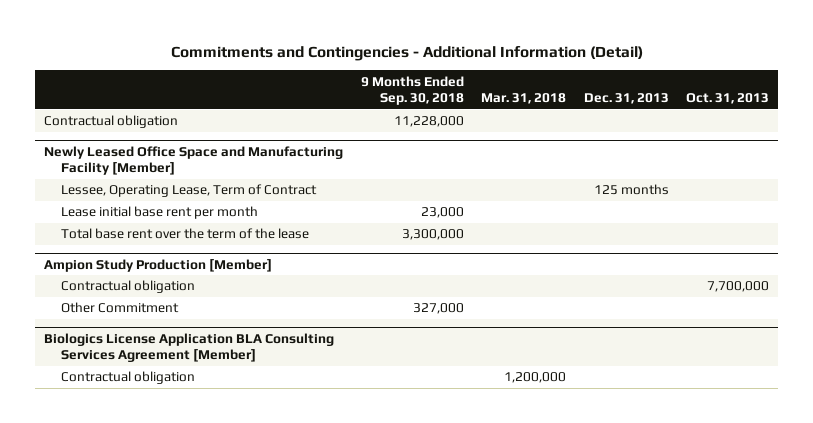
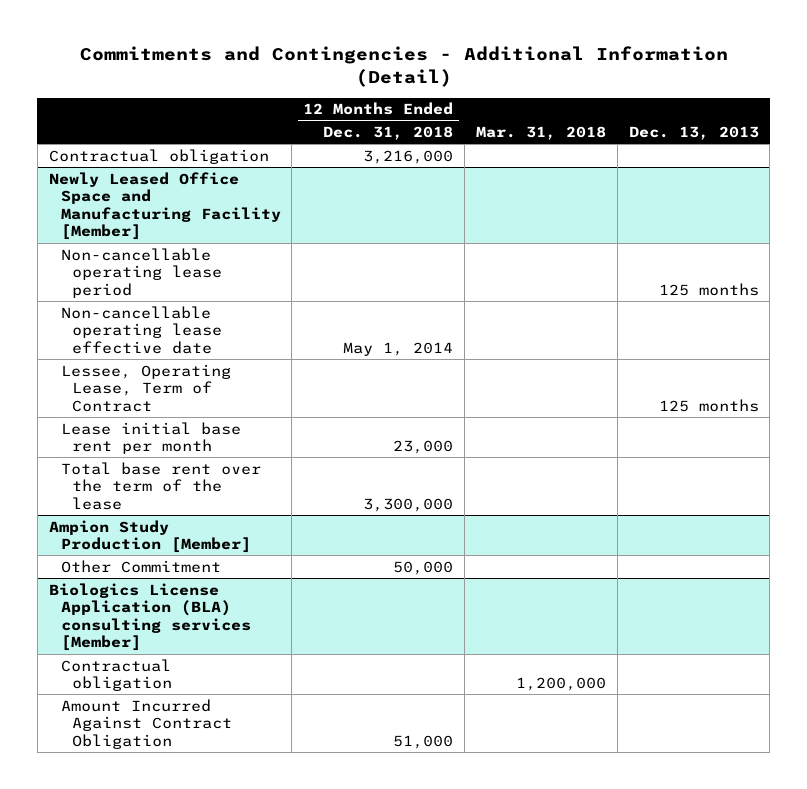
- | 9 Months Ended Sep. 30, 2018 | Mar. 31, 2018 | Dec. 31, 2013 | Oct. 31, 2013
+ | 12 Months Ended Dec. 31, 2018 | Mar. 31, 2018 | Dec. 13, 2013
@ Newly Leased Office Space and Manufacturing Facility [Member]
+ Non-cancellable operating lease period | | | 125 months
+ Non-cancellable operating lease effective date | May 1, 2014 | |
@ Ampion Study Production [Member]
- Contractual obligation | | | | 7,700,000
- Biologics License Application BLA Consulting Services Agreement [Member]
+ Biologics License Application (BLA) consulting services [Member]
+ Amount Incurred Against Contract Obligation | 51,000 | |

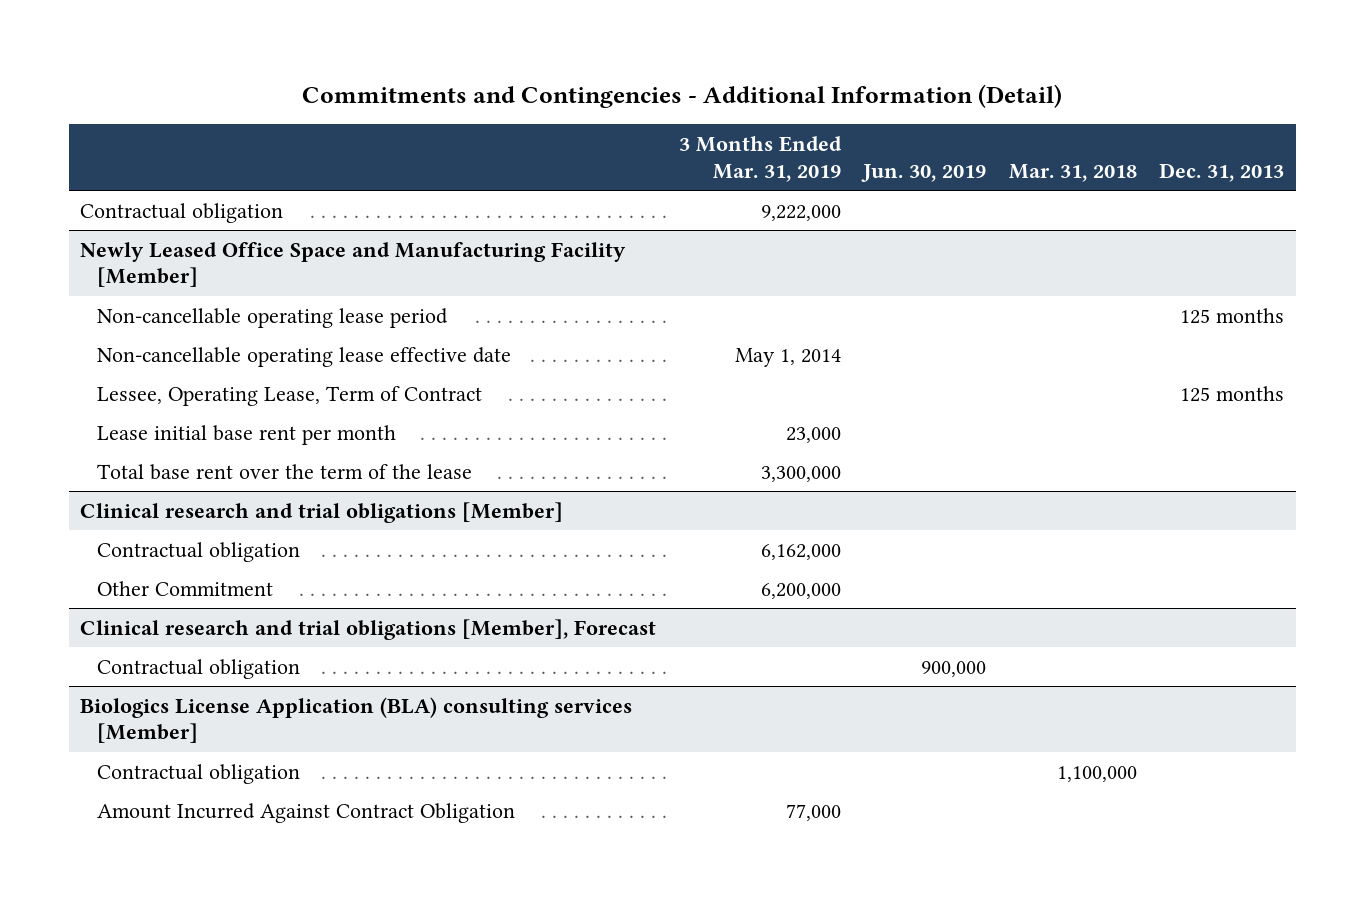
- | 12 Months Ended Dec. 31, 2018 | Mar. 31, 2018 | Dec. 13, 2013
+ | 3 Months Ended Mar. 31, 2019 | Jun. 30, 2019 | Mar. 31, 2018 | Dec. 31, 2013
- Ampion Study Production [Member]
- Other Commitment | 50,000 | |
+ Clinical research and trial obligations [Member]
+ Contractual obligation | 6,162,000 | | |
+ Other Commitment | 6,200,000 | | |
+ Clinical research and trial obligations [Member], Forecast
+ Contractual obligation | | 900,000 | |
@ Biologics License Application (BLA) consulting services [Member]
- Contractual obligation | | 1,200,000 |
+ Contractual obligation | | | 1,100,000 |

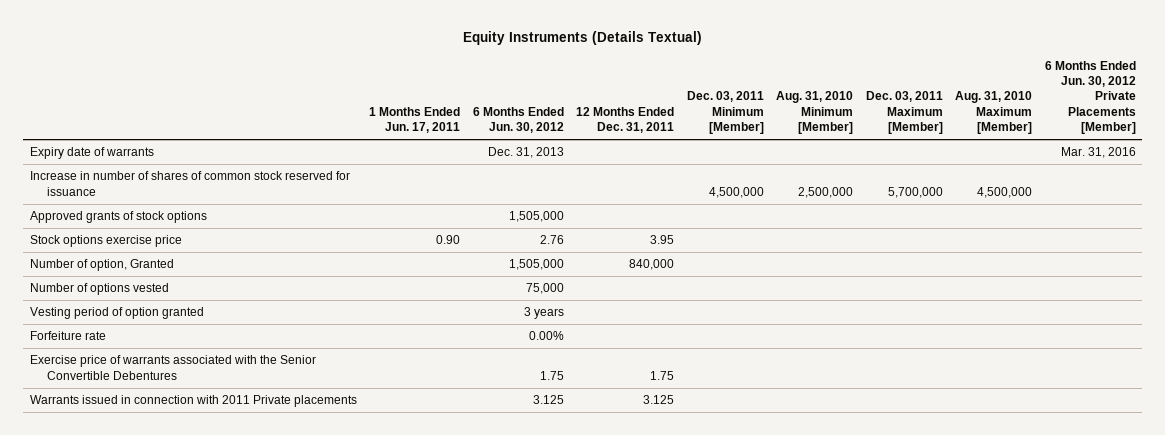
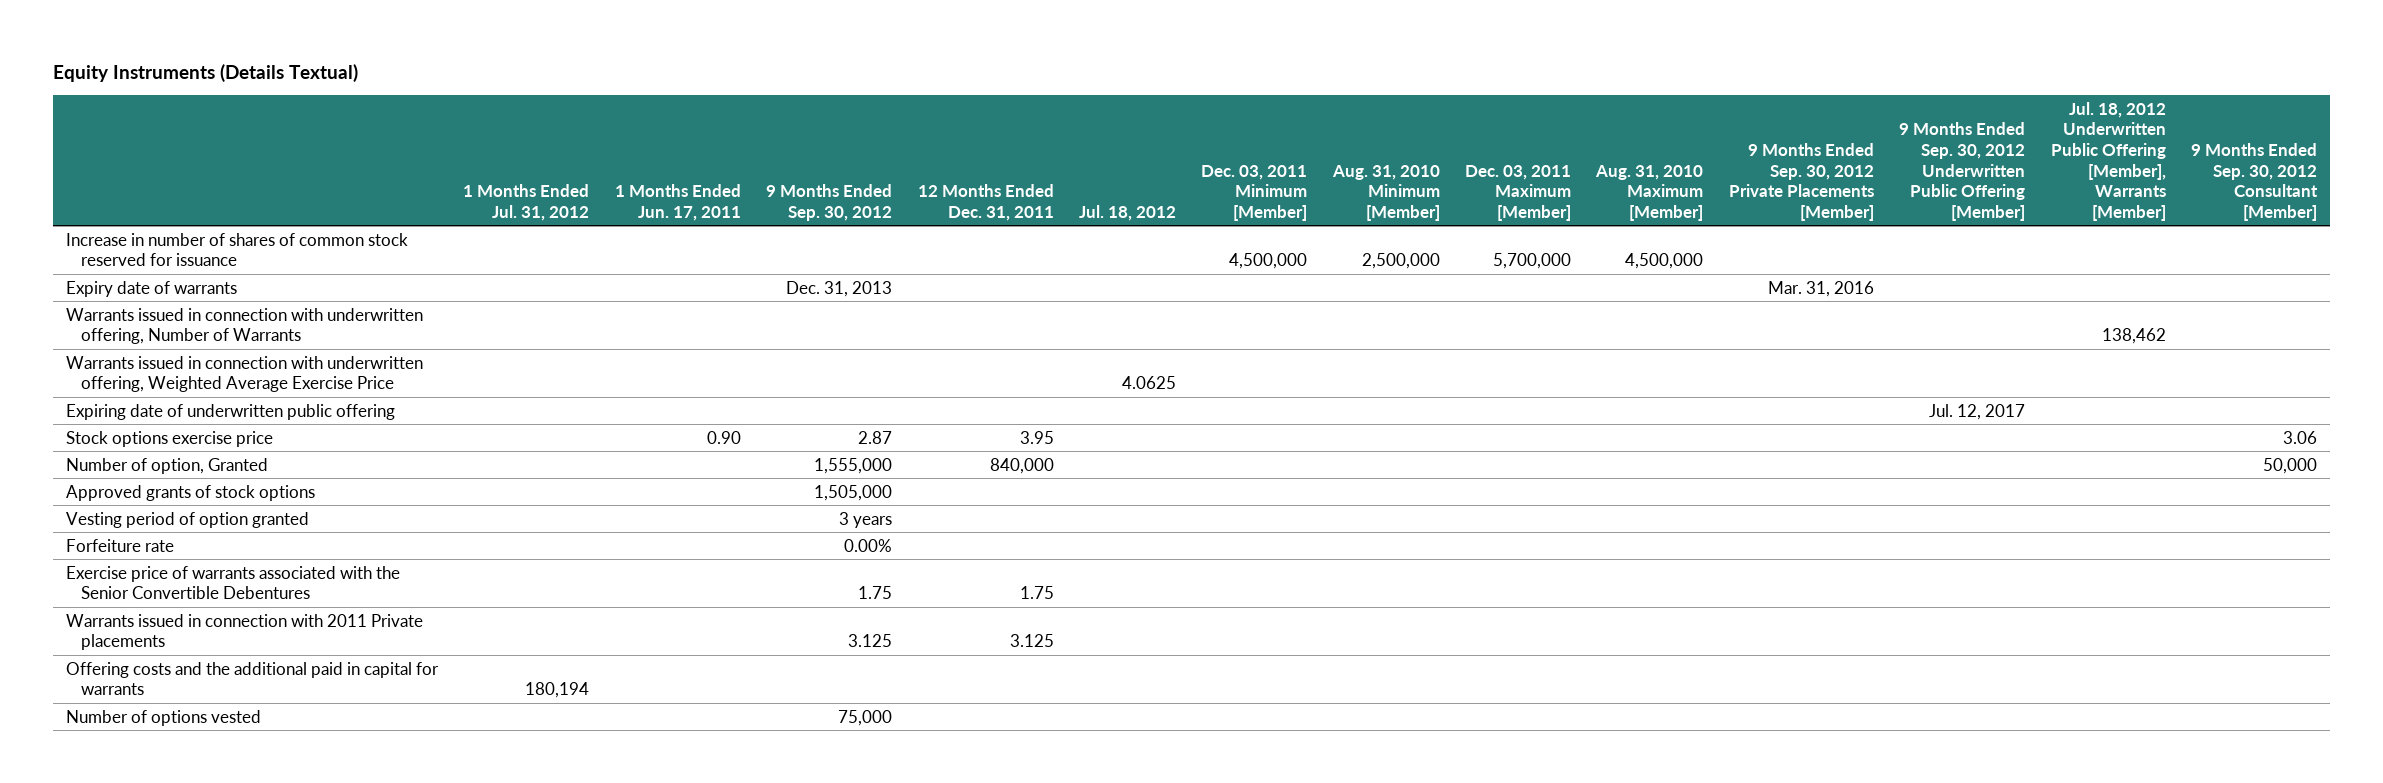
- | 1 Months Ended Jun. 17, 2011 | 6 Months Ended Jun. 30, 2012 | 12 Months Ended Dec. 31, 2011 | Dec. 03, 2011 Minimum [Member] | Aug. 31, 2010 Minimum [Member] | Dec. 03, 2011 Maximum [Member] | Aug. 31, 2010 Maximum [Member] | 6 Months Ended Jun. 30, 2012 Private Placements [Member]
+ | 1 Months Ended Jul. 31, 2012 | 1 Months Ended Jun. 17, 2011 | 9 Months Ended Sep. 30, 2012 | 12 Months Ended Dec. 31, 2011 | Jul. 18, 2012 | Dec. 03, 2011 Minimum [Member] | Aug. 31, 2010 Minimum [Member] | Dec. 03, 2011 Maximum [Member] | Aug. 31, 2010 Maximum [Member] | 9 Months Ended Sep. 30, 2012 Private Placements [Member] | 9 Months Ended Sep. 30, 2012 Underwritten Public Offering [Member] | Jul. 18, 2012 Underwritten Public Offering [Member], Warrants [Member] | 9 Months Ended Sep. 30, 2012 Consultant [Member]
moved down: Expiry date of warrants | | | Dec. 31, 2013 | | | | | | | Mar. 31, 2016 | | |
+ Warrants issued in connection with underwritten offering, Number of Warrants | | | | | | | | | | | | 138,462 |
+ Warrants issued in connection with underwritten offering, Weighted Average Exercise Price | | | | | 4.0625 | | | | | | | |
+ Expiring date of underwritten public offering | | | | | | | | | | | Jul. 12, 2017 | |
moved down: Approved grants of stock options | | | 1,505,000 | | | | | | | | | |
+ Offering costs and the additional paid in capital for warrants | 180,194 | | | | | | | | | | | |
moved down: Number of options vested | | | 75,000 | | | | | | | | | |

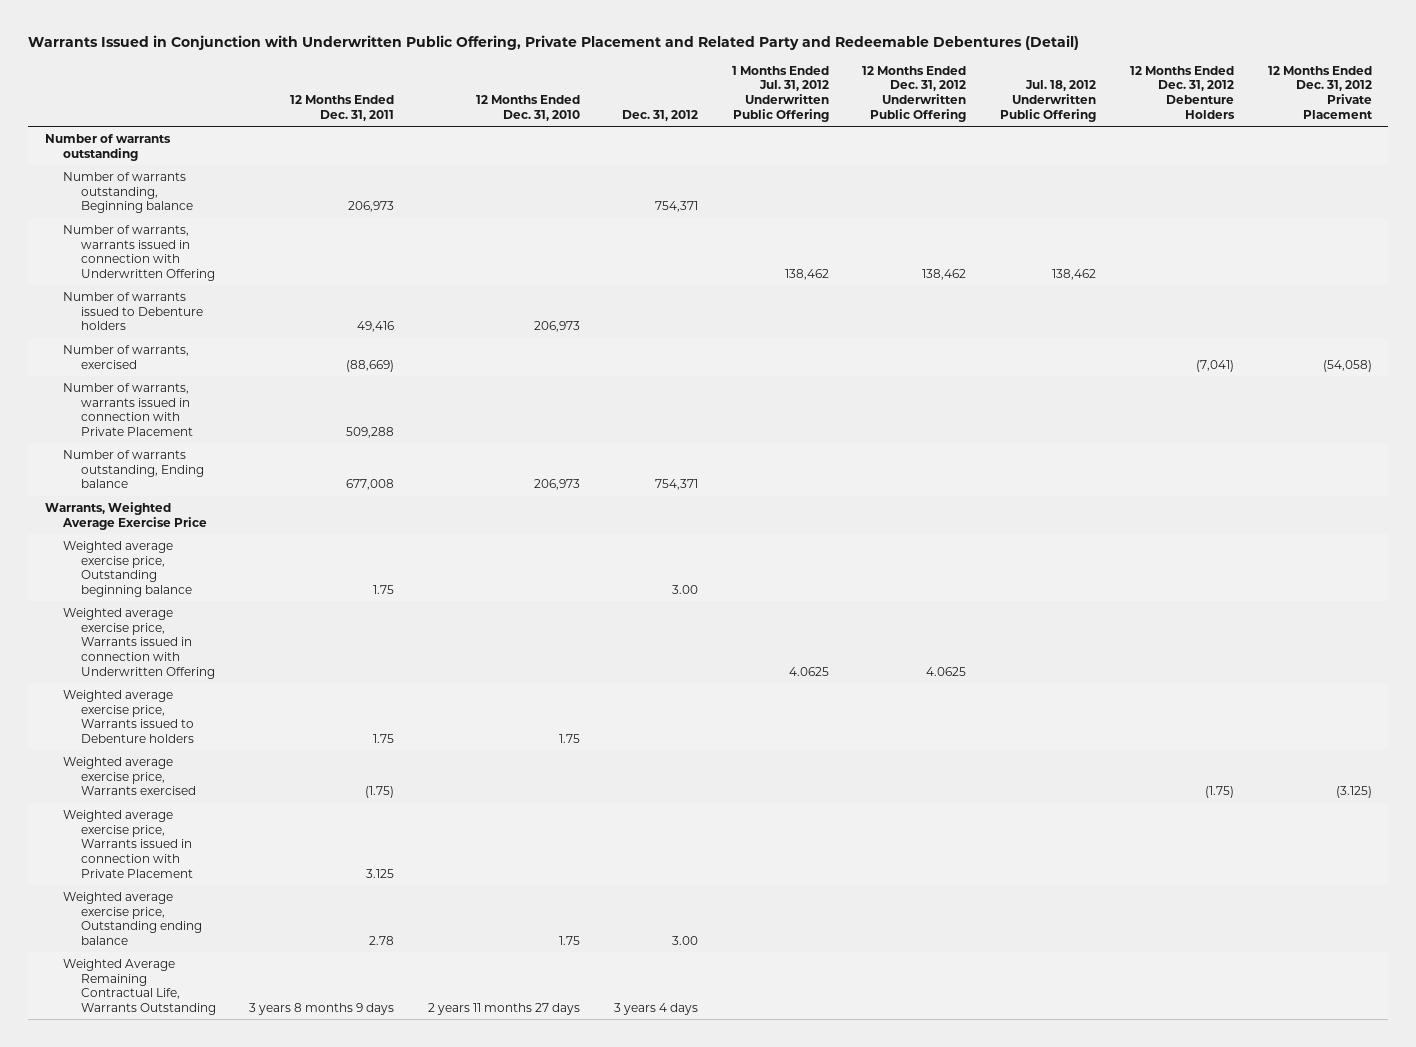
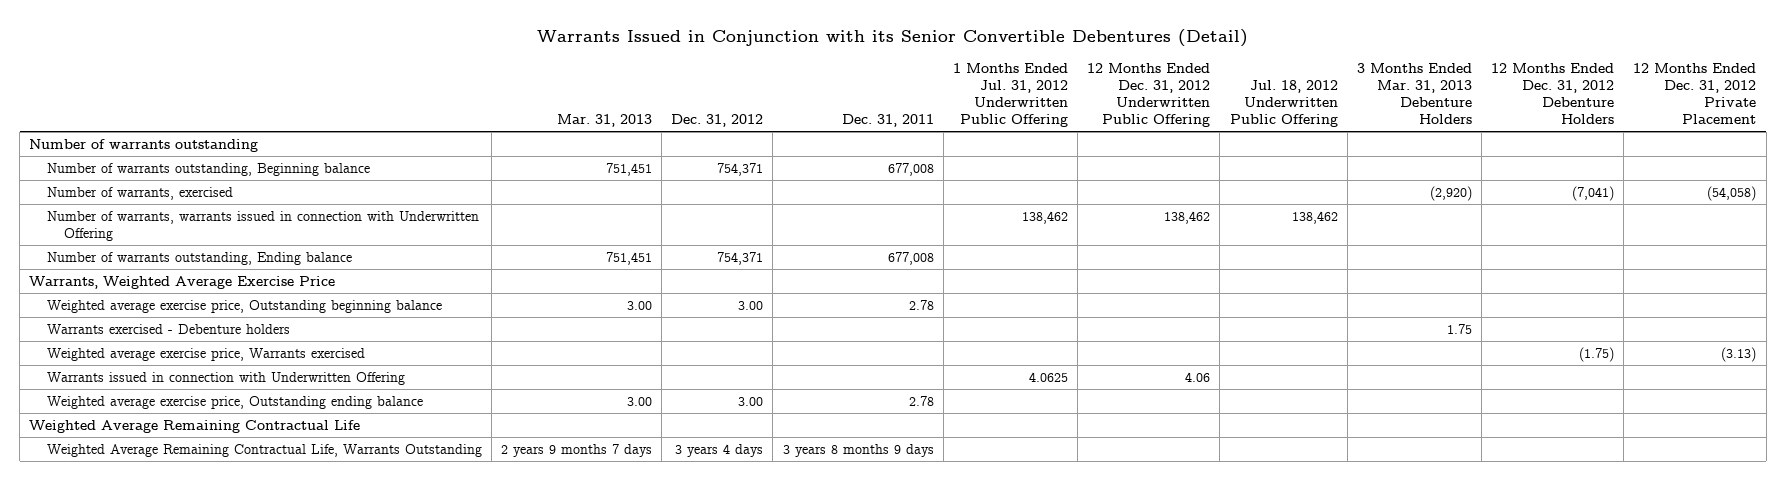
- Warrants Issued in Conjunction with Underwritten Public Offering, Private Placement and Related Party and Redeemable Debentures (Detail)
+ Warrants Issued in Conjunction with its Senior Convertible Debentures (Detail)
- | 12 Months Ended Dec. 31, 2011 | 12 Months Ended Dec. 31, 2010 | Dec. 31, 2012 | 1 Months Ended Jul. 31, 2012 Underwritten Public Offering | 12 Months Ended Dec. 31, 2012 Underwritten Public Offering | Jul. 18, 2012 Underwritten Public Offering | 12 Months Ended Dec. 31, 2012 Debenture Holders | 12 Months Ended Dec. 31, 2012 Private Placement
+ | Mar. 31, 2013 | Dec. 31, 2012 | Dec. 31, 2011 | 1 Months Ended Jul. 31, 2012 Underwritten Public Offering | 12 Months Ended Dec. 31, 2012 Underwritten Public Offering | Jul. 18, 2012 Underwritten Public Offering | 3 Months Ended Mar. 31, 2013 Debenture Holders | 12 Months Ended Dec. 31, 2012 Debenture Holders | 12 Months Ended Dec. 31, 2012 Private Placement
- Number of warrants issued to Debenture holders | 49,416 | 206,973 | | | | | |
- Number of warrants, warrants issued in connection with Private Placement | 509,288 | | | | | | |
moved down: Number of warrants, warrants issued in connection with Underwritten Offering | | | | 138,462 | 138,462 | 138,462 | | |
- Weighted average exercise price, Warrants issued in connection with Underwritten Offering | | | | 4.0625 | 4.0625 | | |
- Weighted average exercise price, Warrants issued to Debenture holders | 1.75 | 1.75 | | | | | |
- Weighted average exercise price, Warrants exercised | (1.75) | | | | | | (1.75) | (3.125)
- Weighted average exercise price, Warrants issued in connection with Private Placement | 3.125 | | | | | | |
+ Warrants exercised - Debenture holders | | | | | | | 1.75 | |
+ Weighted average exercise price, Warrants exercised | | | | | | | | (1.75) | (3.13)
+ Warrants issued in connection with Underwritten Offering | | | | 4.0625 | 4.06 | | | |
+ Weighted Average Remaining Contractual Life

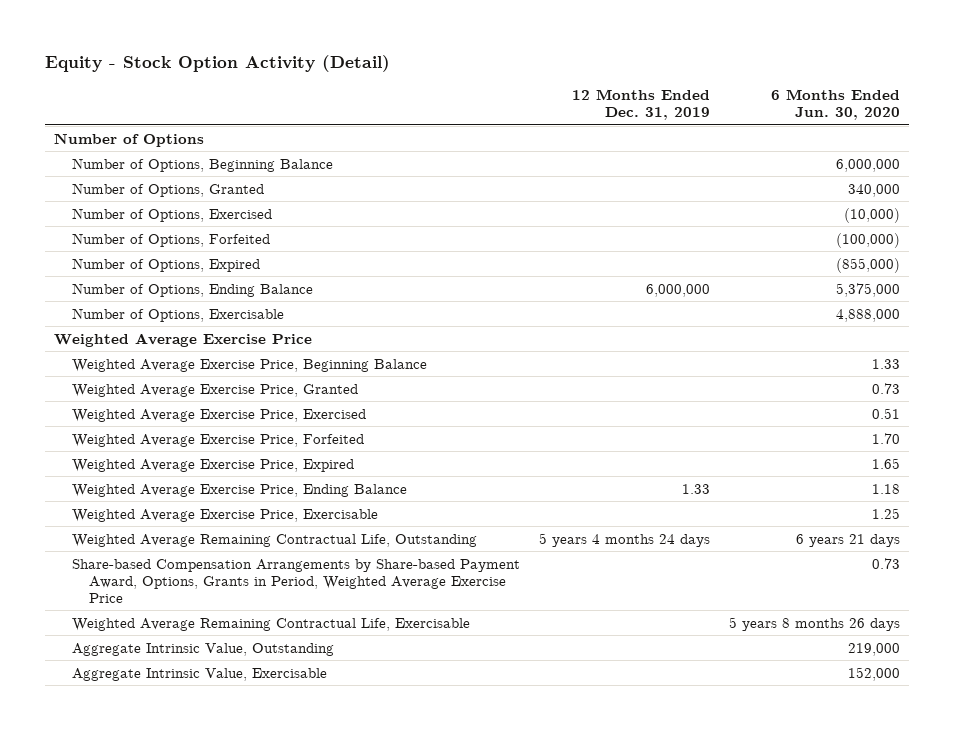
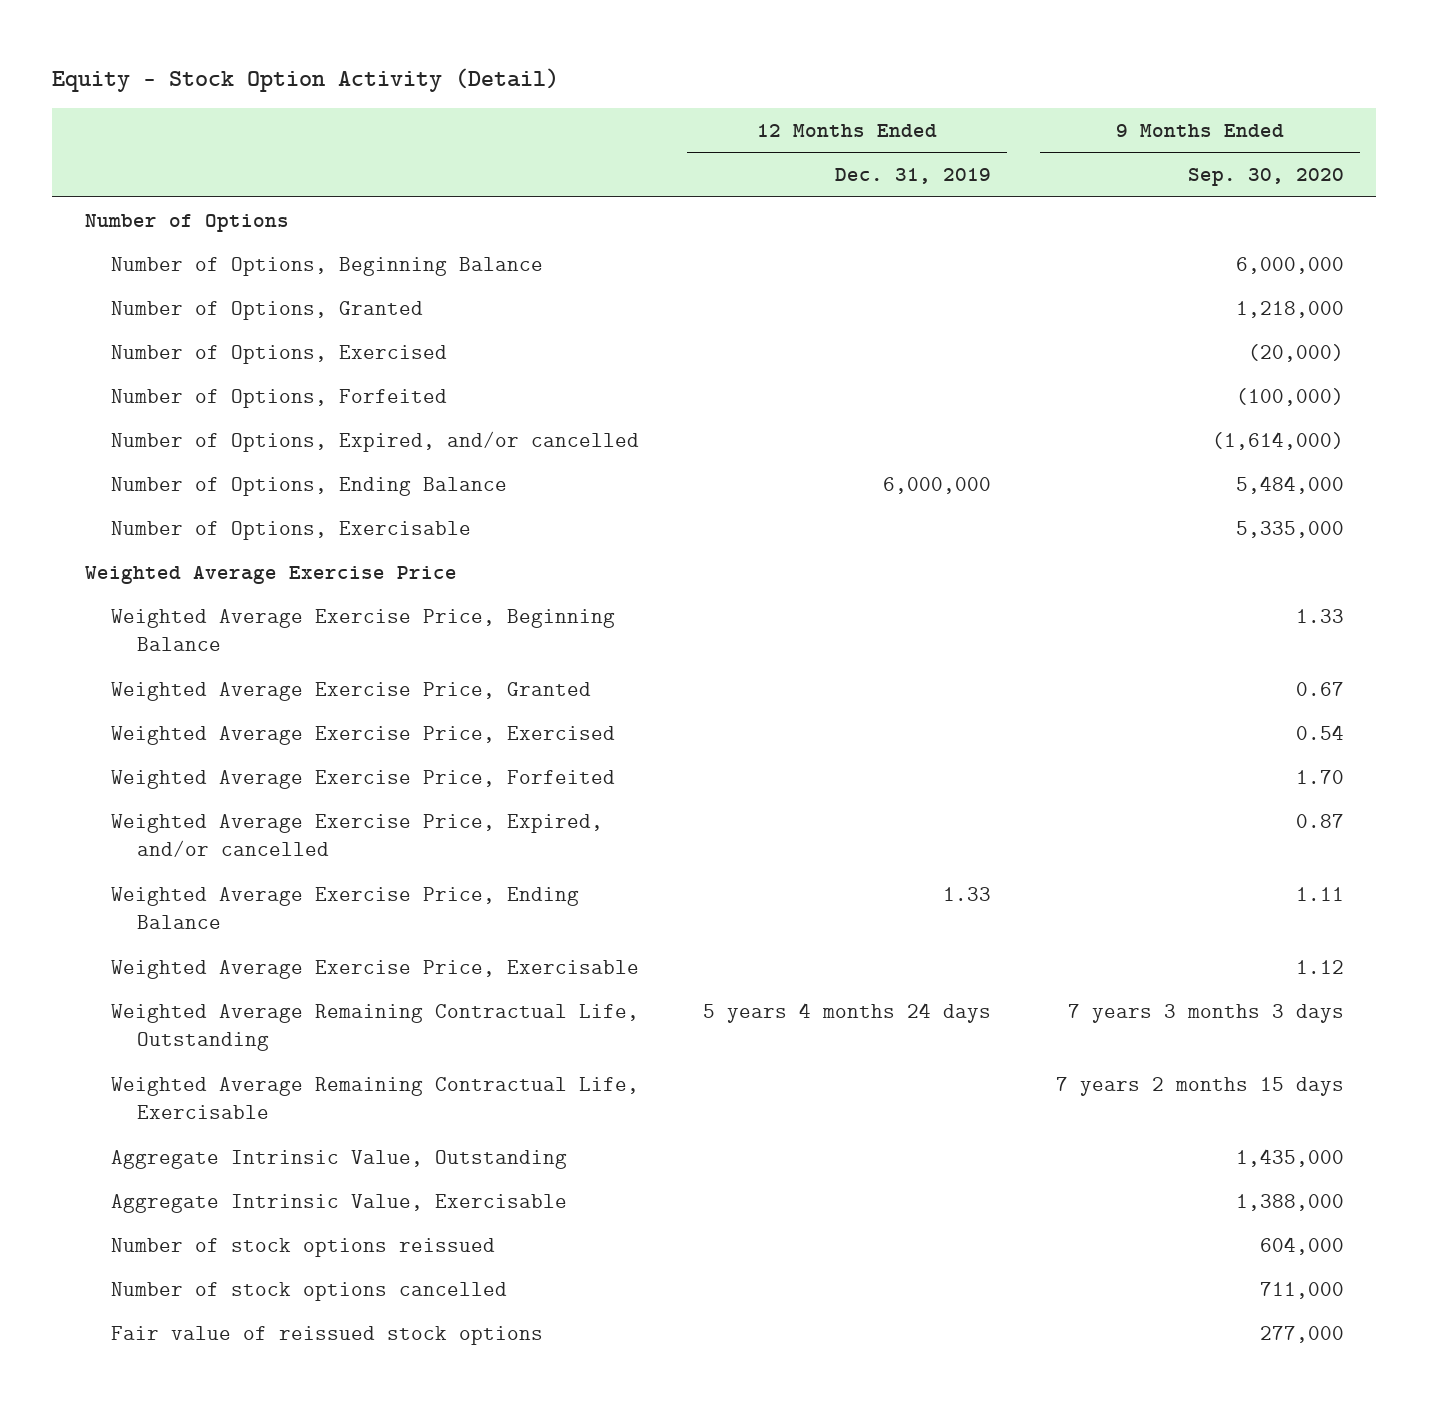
- | 12 Months Ended Dec. 31, 2019 | 6 Months Ended Jun. 30, 2020
+ | 12 Months Ended Dec. 31, 2019 | 9 Months Ended Sep. 30, 2020
- Number of Options, Expired | | (855,000)
+ Number of Options, Expired, and/or cancelled | | (1,614,000)
- Weighted Average Exercise Price, Expired | | 1.65
+ Weighted Average Exercise Price, Expired, and/or cancelled | | 0.87
- Share-based Compensation Arrangements by Share-based Payment Award, Options, Grants in Period, Weighted Average Exercise Price | | 0.73
+ Number of stock options reissued | | 604,000
+ Number of stock options cancelled | | 711,000
+ Fair value of reissued stock options | | 277,000

